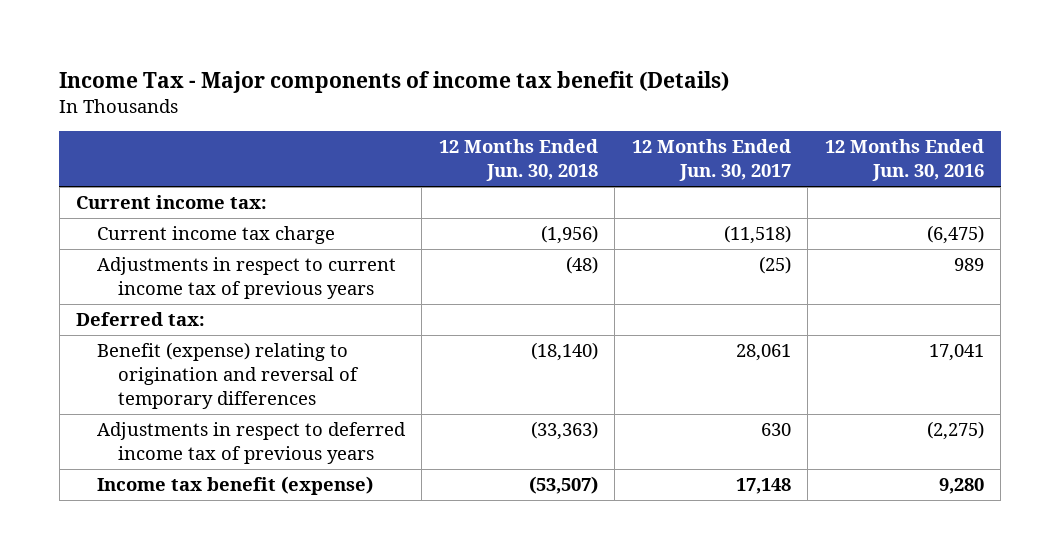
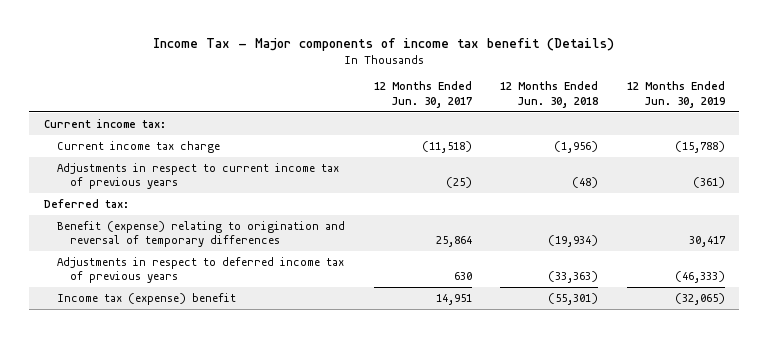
- | 12 Months Ended Jun. 30, 2018 | 12 Months Ended Jun. 30, 2017 | 12 Months Ended Jun. 30, 2016
+ | 12 Months Ended Jun. 30, 2017 | 12 Months Ended Jun. 30, 2018 | 12 Months Ended Jun. 30, 2019
- Benefit (expense) relating to origination and reversal of temporary differences | (18,140) | 28,061 | 17,041
+ Benefit (expense) relating to origination and reversal of temporary differences | 25,864 | (19,934) | 30,417
- Income tax benefit (expense) | (53,507) | 17,148 | 9,280
+ Income tax (expense) benefit | 14,951 | (55,301) | (32,065)

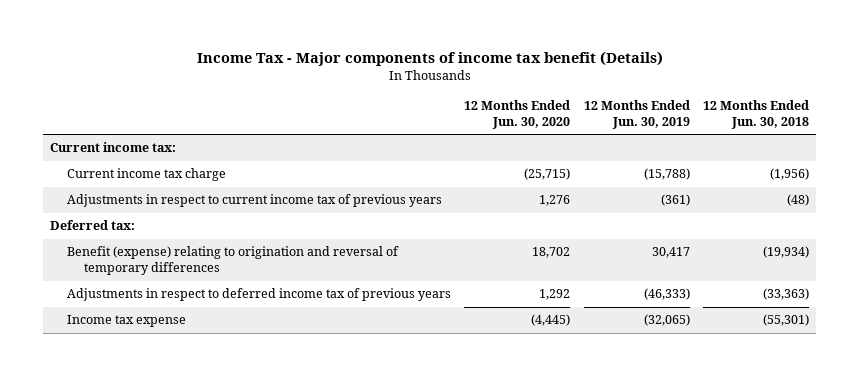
- | 12 Months Ended Jun. 30, 2017 | 12 Months Ended Jun. 30, 2018 | 12 Months Ended Jun. 30, 2019
+ | 12 Months Ended Jun. 30, 2020 | 12 Months Ended Jun. 30, 2019 | 12 Months Ended Jun. 30, 2018
- Income tax (expense) benefit | 14,951 | (55,301) | (32,065)
+ Income tax expense | (4,445) | (32,065) | (55,301)

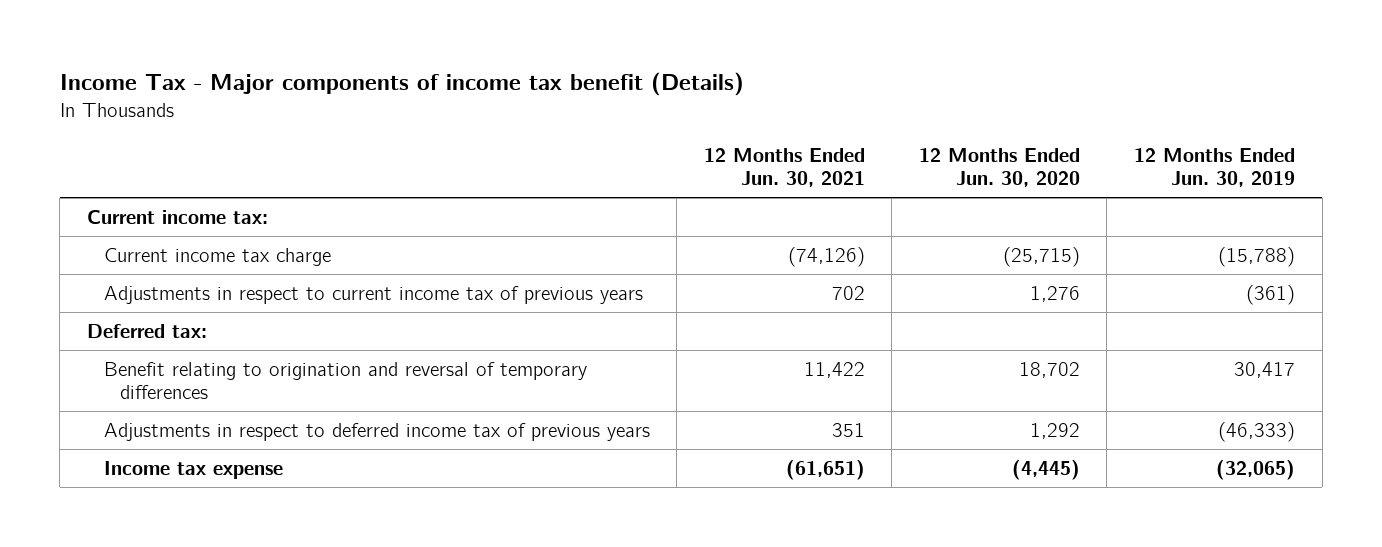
- | 12 Months Ended Jun. 30, 2020 | 12 Months Ended Jun. 30, 2019 | 12 Months Ended Jun. 30, 2018
+ | 12 Months Ended Jun. 30, 2021 | 12 Months Ended Jun. 30, 2020 | 12 Months Ended Jun. 30, 2019
- Benefit (expense) relating to origination and reversal of temporary differences | 18,702 | 30,417 | (19,934)
+ Benefit relating to origination and reversal of temporary differences | 11,422 | 18,702 | 30,417

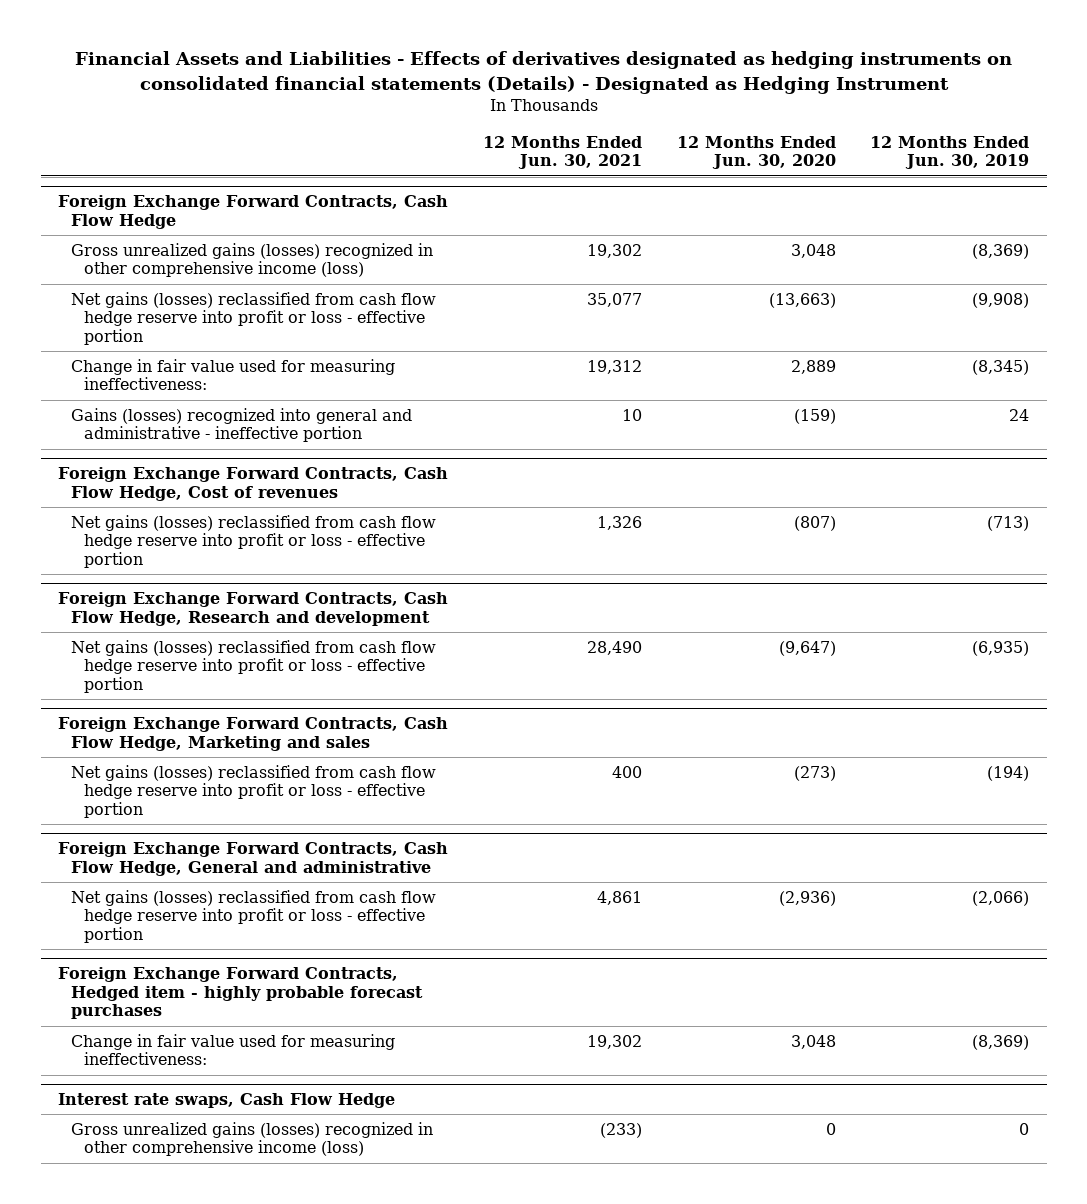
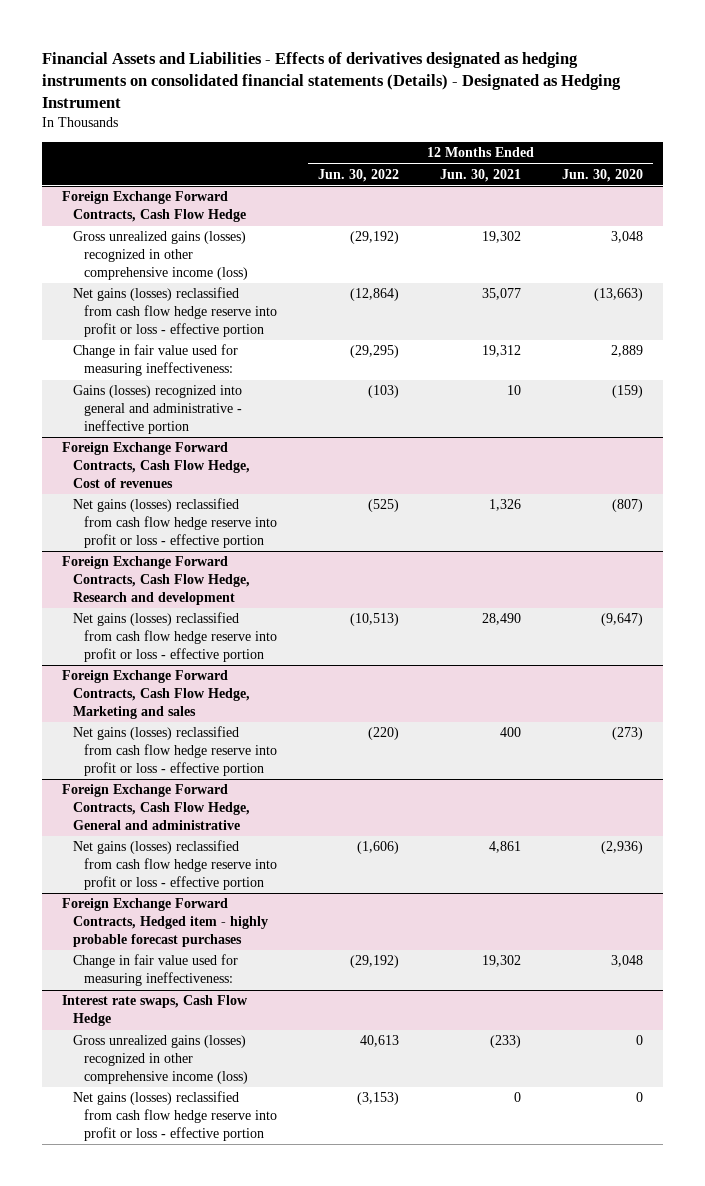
- | 12 Months Ended Jun. 30, 2021 | 12 Months Ended Jun. 30, 2020 | 12 Months Ended Jun. 30, 2019
+ | 12 Months Ended Jun. 30, 2022 | 12 Months Ended Jun. 30, 2021 | 12 Months Ended Jun. 30, 2020
@ Interest rate swaps, Cash Flow Hedge
+ Net gains (losses) reclassified from cash flow hedge reserve into profit or loss - effective portion | (3,153) | 0 | 0

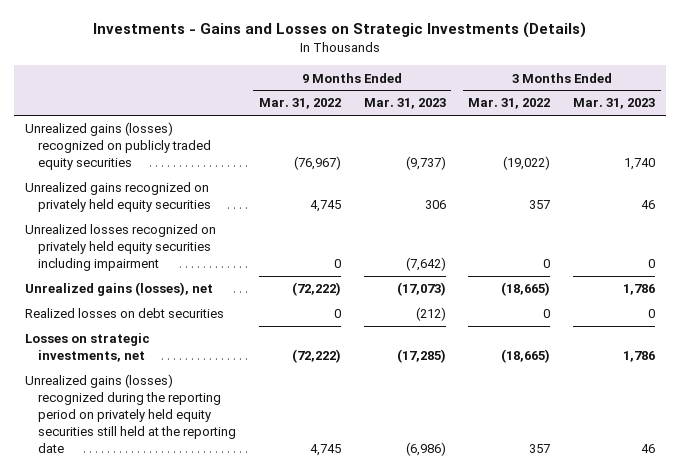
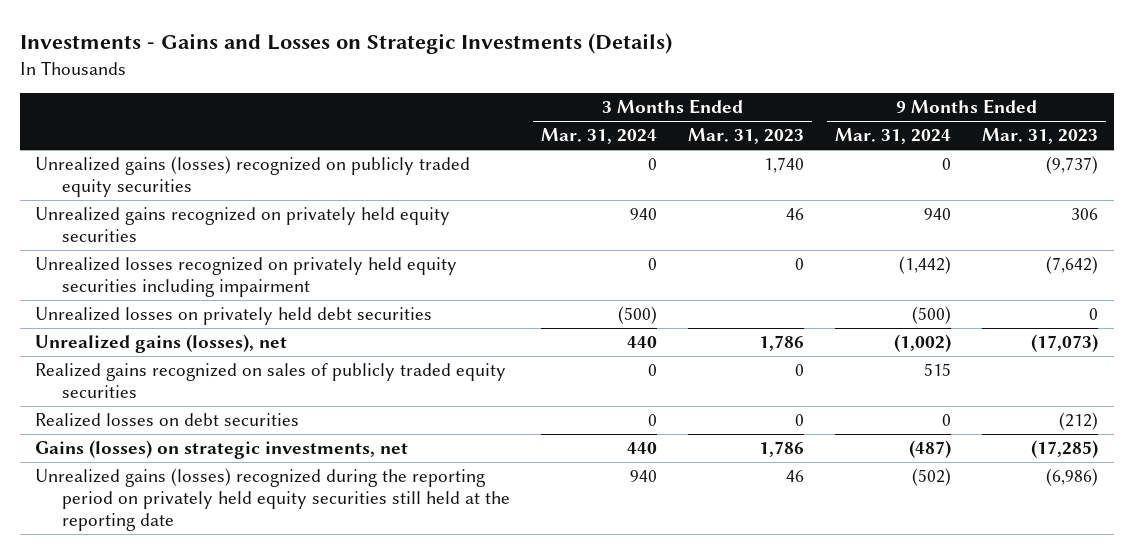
- | 9 Months Ended Mar. 31, 2022 | 9 Months Ended Mar. 31, 2023 | 3 Months Ended Mar. 31, 2022 | 3 Months Ended Mar. 31, 2023
+ | 3 Months Ended Mar. 31, 2024 | 3 Months Ended Mar. 31, 2023 | 9 Months Ended Mar. 31, 2024 | 9 Months Ended Mar. 31, 2023
+ Unrealized losses on privately held debt securities | (500) | | (500) | 0
+ Realized gains recognized on sales of publicly traded equity securities | 0 | 0 | 515 |
- Losses on strategic investments, net | (72,222) | (17,285) | (18,665) | 1,786
+ Gains (losses) on strategic investments, net | 440 | 1,786 | (487) | (17,285)

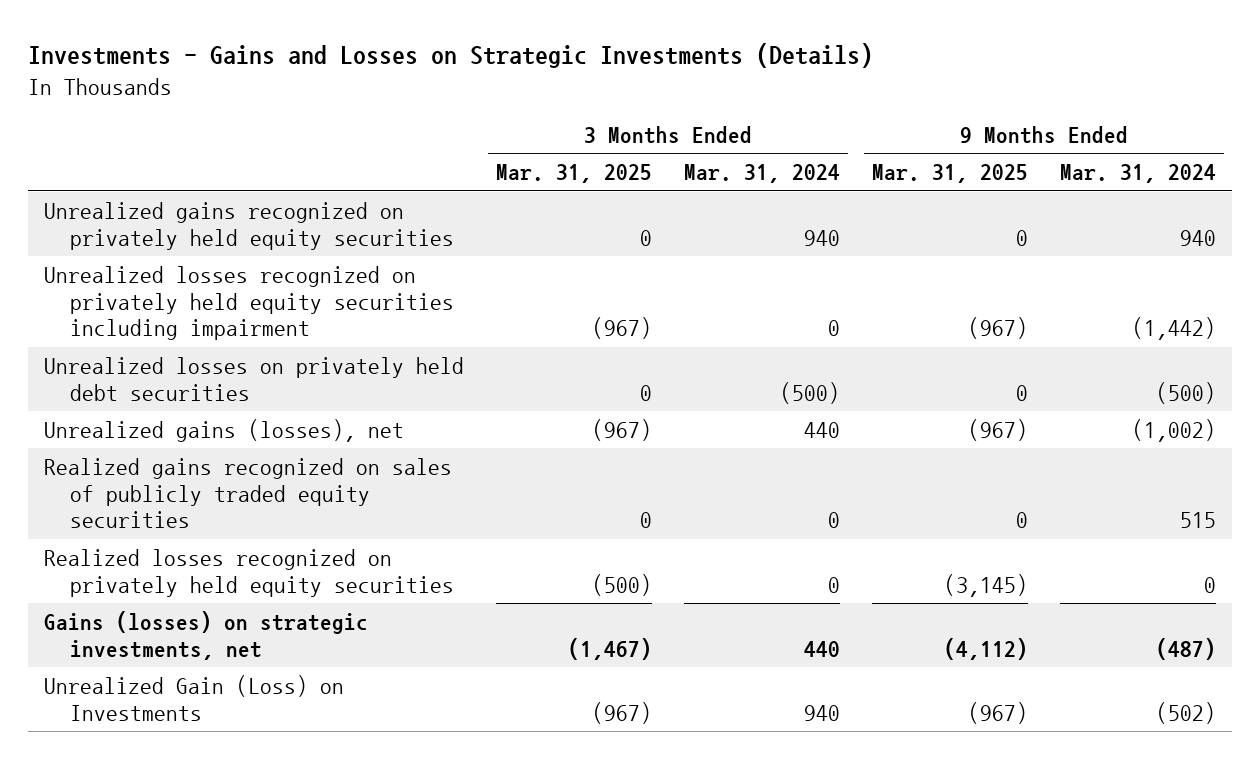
- | 3 Months Ended Mar. 31, 2024 | 3 Months Ended Mar. 31, 2023 | 9 Months Ended Mar. 31, 2024 | 9 Months Ended Mar. 31, 2023
+ | 3 Months Ended Mar. 31, 2025 | 3 Months Ended Mar. 31, 2024 | 9 Months Ended Mar. 31, 2025 | 9 Months Ended Mar. 31, 2024
- Unrealized gains (losses) recognized on publicly traded equity securities | 0 | 1,740 | 0 | (9,737)
- Realized losses on debt securities | 0 | 0 | 0 | (212)
+ Realized losses recognized on privately held equity securities | (500) | 0 | (3,145) | 0
- Unrealized gains (losses) recognized during the reporting period on privately held equity securities still held at the reporting date | 940 | 46 | (502) | (6,986)
+ Unrealized Gain (Loss) on Investments | (967) | 940 | (967) | (502)

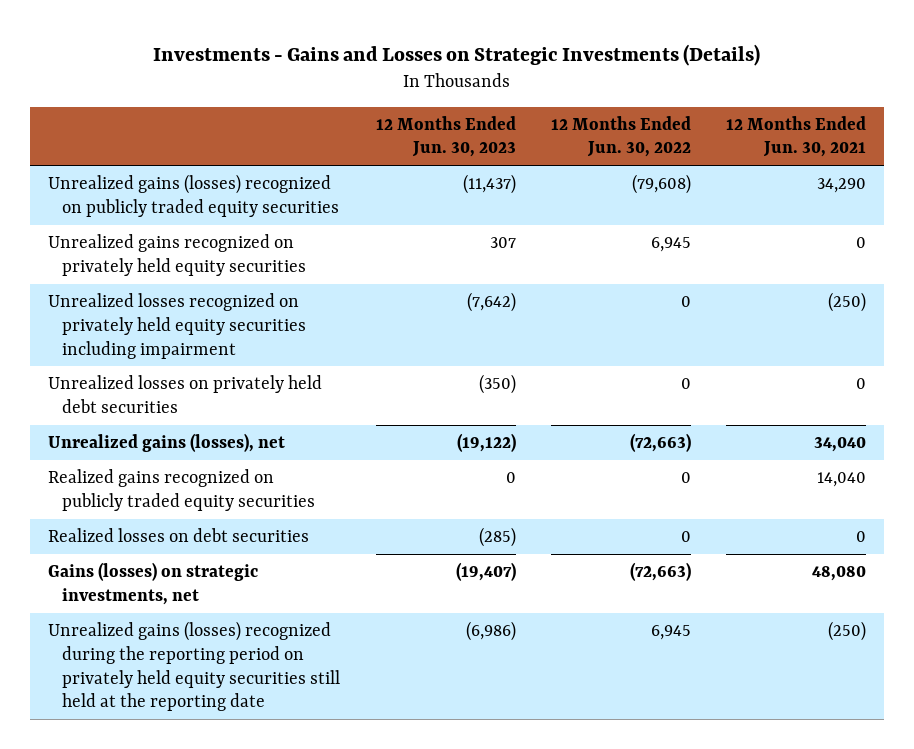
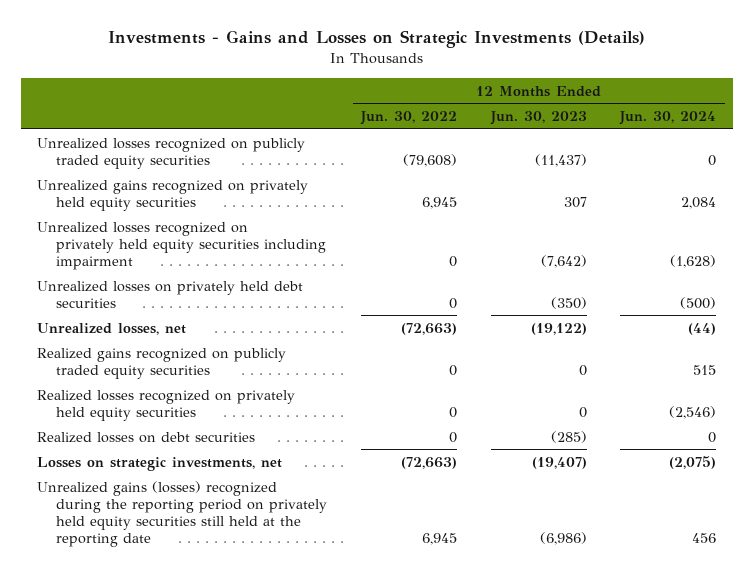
- | 12 Months Ended Jun. 30, 2023 | 12 Months Ended Jun. 30, 2022 | 12 Months Ended Jun. 30, 2021
+ | 12 Months Ended Jun. 30, 2022 | 12 Months Ended Jun. 30, 2023 | 12 Months Ended Jun. 30, 2024
- Unrealized gains (losses) recognized on publicly traded equity securities | (11,437) | (79,608) | 34,290
+ Unrealized losses recognized on publicly traded equity securities | (79,608) | (11,437) | 0
- Unrealized gains (losses), net | (19,122) | (72,663) | 34,040
+ Unrealized losses, net | (72,663) | (19,122) | (44)
+ Realized losses recognized on privately held equity securities | 0 | 0 | (2,546)
- Gains (losses) on strategic investments, net | (19,407) | (72,663) | 48,080
+ Losses on strategic investments, net | (72,663) | (19,407) | (2,075)

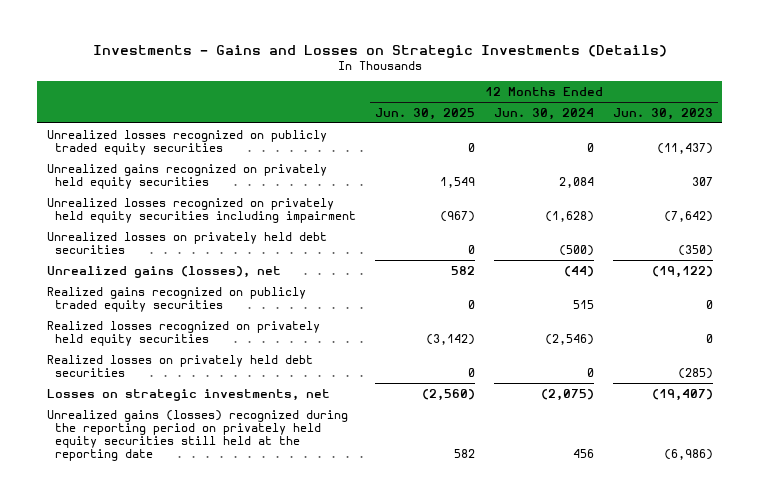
- | 12 Months Ended Jun. 30, 2022 | 12 Months Ended Jun. 30, 2023 | 12 Months Ended Jun. 30, 2024
+ | 12 Months Ended Jun. 30, 2025 | 12 Months Ended Jun. 30, 2024 | 12 Months Ended Jun. 30, 2023
- Unrealized losses, net | (72,663) | (19,122) | (44)
+ Unrealized gains (losses), net | 582 | (44) | (19,122)
- Realized losses on debt securities | 0 | (285) | 0
+ Realized losses on privately held debt securities | 0 | 0 | (285)

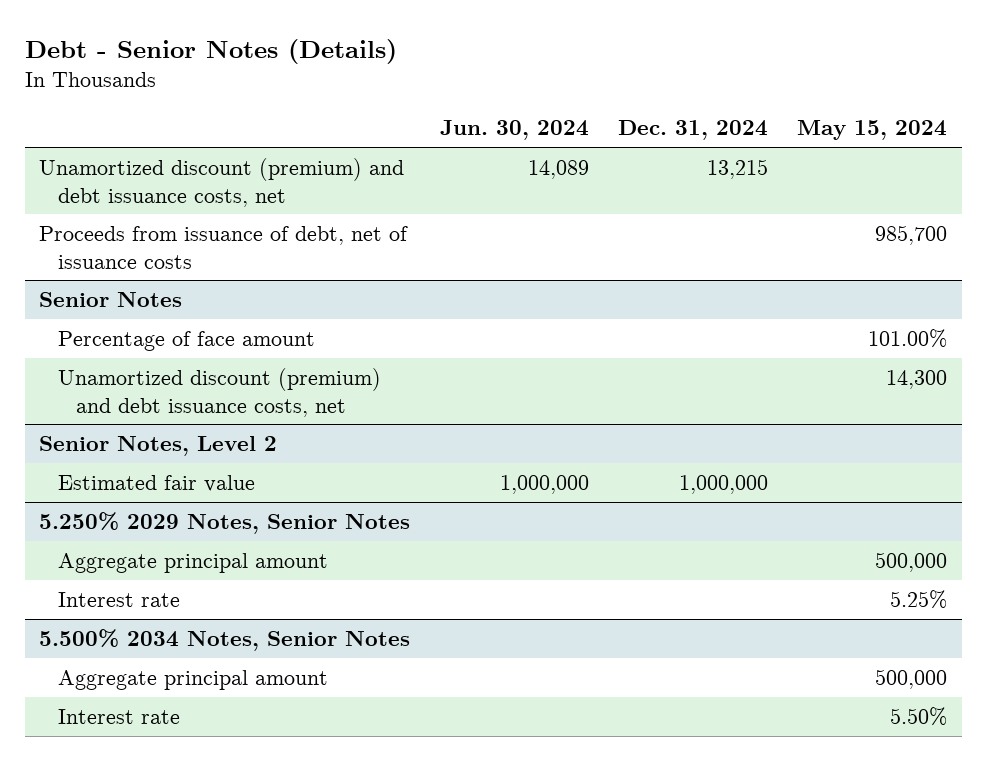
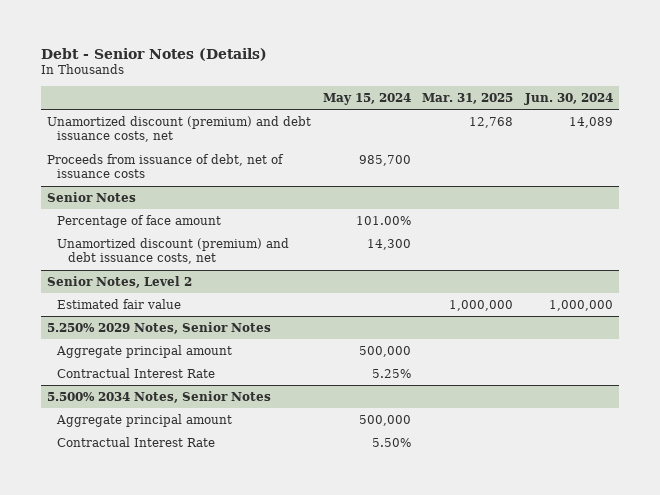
- | Jun. 30, 2024 | Dec. 31, 2024 | May 15, 2024
+ | May 15, 2024 | Mar. 31, 2025 | Jun. 30, 2024
@ 5.250% 2029 Notes, Senior Notes
- Interest rate | | | 5.25%
+ Contractual Interest Rate | 5.25% | |
@ 5.500% 2034 Notes, Senior Notes
- Interest rate | | | 5.50%
+ Contractual Interest Rate | 5.50% | |

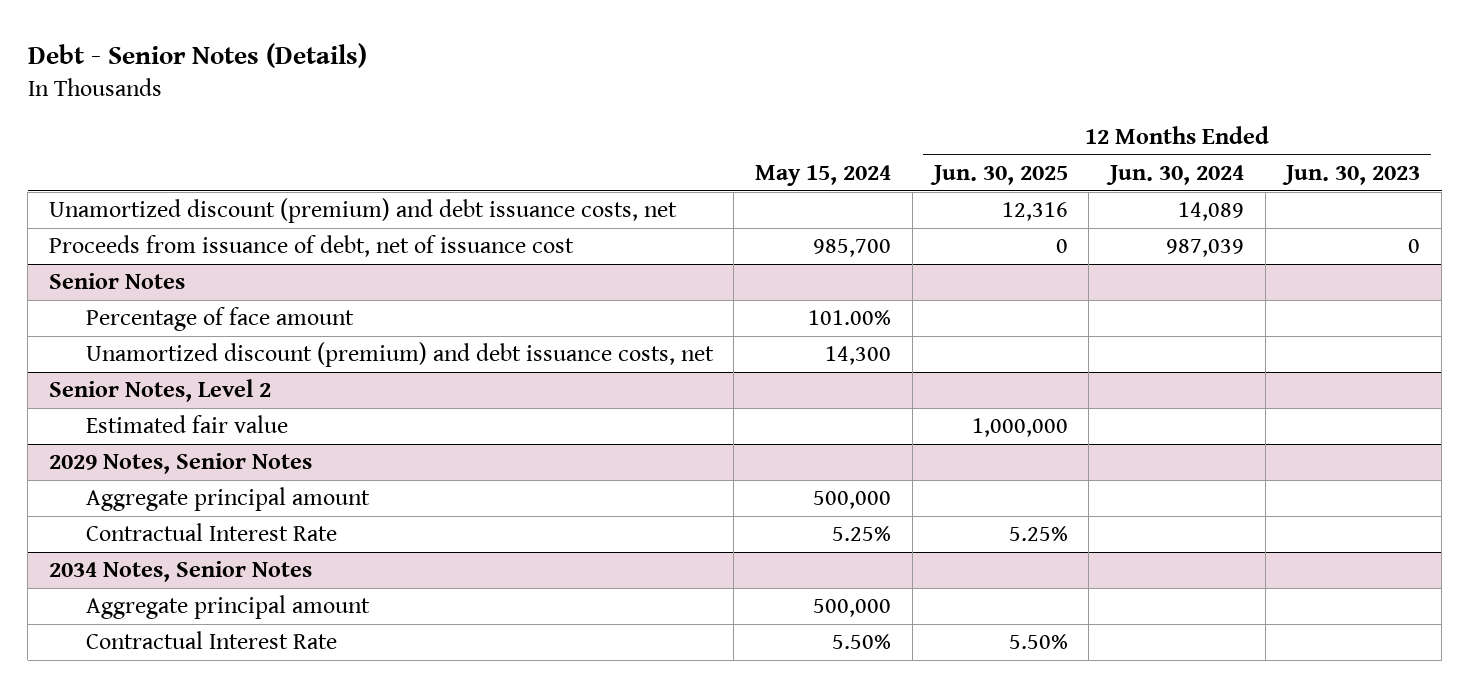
- | May 15, 2024 | Mar. 31, 2025 | Jun. 30, 2024
+ | May 15, 2024 | 12 Months Ended Jun. 30, 2025 | 12 Months Ended Jun. 30, 2024 | 12 Months Ended Jun. 30, 2023
- Proceeds from issuance of debt, net of issuance costs | 985,700 | |
+ Proceeds from issuance of debt, net of issuance cost | 985,700 | 0 | 987,039 | 0
- 5.250% 2029 Notes, Senior Notes
+ 2029 Notes, Senior Notes
- 5.500% 2034 Notes, Senior Notes
+ 2034 Notes, Senior Notes

